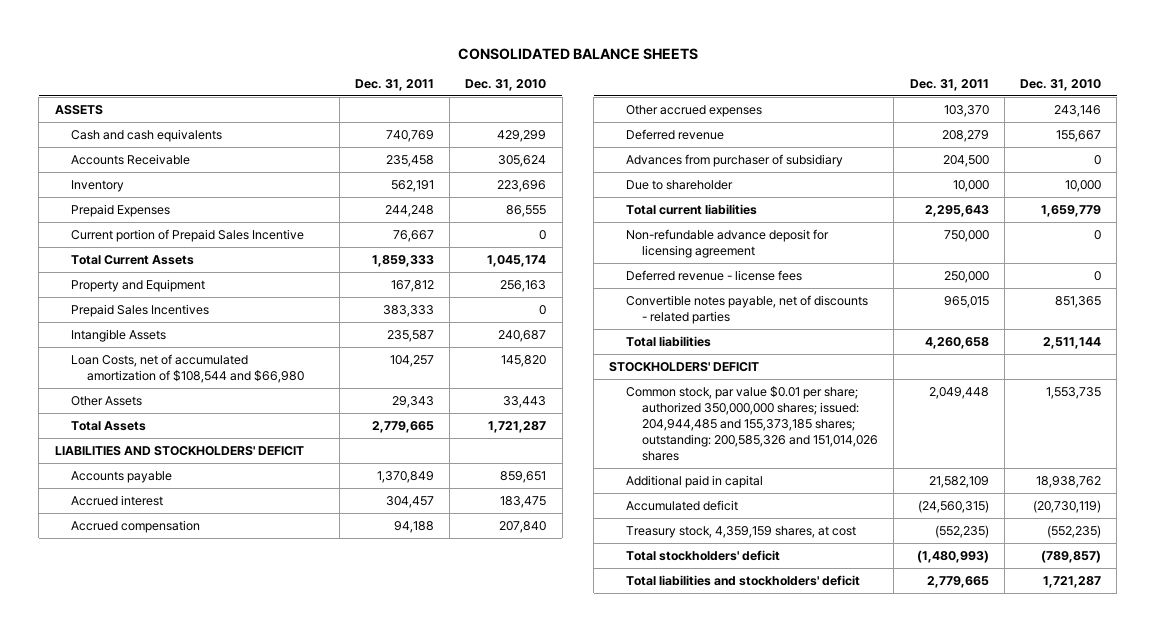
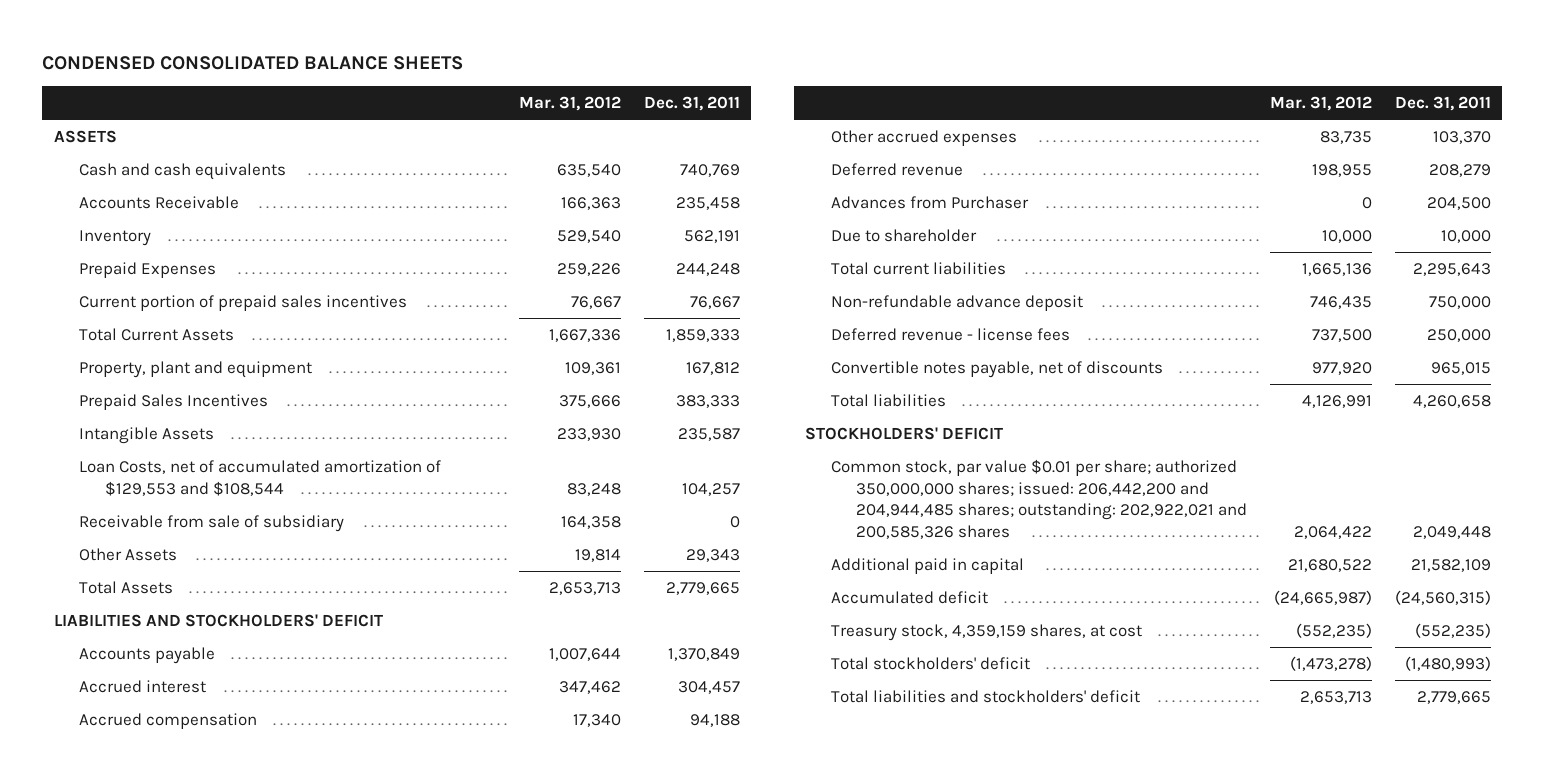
- CONSOLIDATED BALANCE SHEETS
+ CONDENSED CONSOLIDATED BALANCE SHEETS
- | Dec. 31, 2011 | Dec. 31, 2010
+ | Mar. 31, 2012 | Dec. 31, 2011
- Current portion of Prepaid Sales Incentive | 76,667 | 0
+ Current portion of prepaid sales incentives | 76,667 | 76,667
- Property and Equipment | 167,812 | 256,163
+ Property, plant and equipment | 109,361 | 167,812
- Loan Costs, net of accumulated amortization of $108,544 and $66,980 | 104,257 | 145,820
+ Loan Costs, net of accumulated amortization of $129,553 and $108,544 | 83,248 | 104,257
+ Receivable from sale of subsidiary | 164,358 | 0
- Advances from purchaser of subsidiary | 204,500 | 0
+ Advances from Purchaser | 0 | 204,500
- Non-refundable advance deposit for licensing agreement | 750,000 | 0
+ Non-refundable advance deposit | 746,435 | 750,000
- Convertible notes payable, net of discounts - related parties | 965,015 | 851,365
+ Convertible notes payable, net of discounts | 977,920 | 965,015
- Common stock, par value $0.01 per share; authorized 350,000,000 shares; issued: 204,944,485 and 155,373,185 shares; outstanding: 200,585,326 and 151,014,026 shares | 2,049,448 | 1,553,735
+ Common stock, par value $0.01 per share; authorized 350,000,000 shares; issued: 206,442,200 and 204,944,485 shares; outstanding: 202,922,021 and 200,585,326 shares | 2,064,422 | 2,049,448

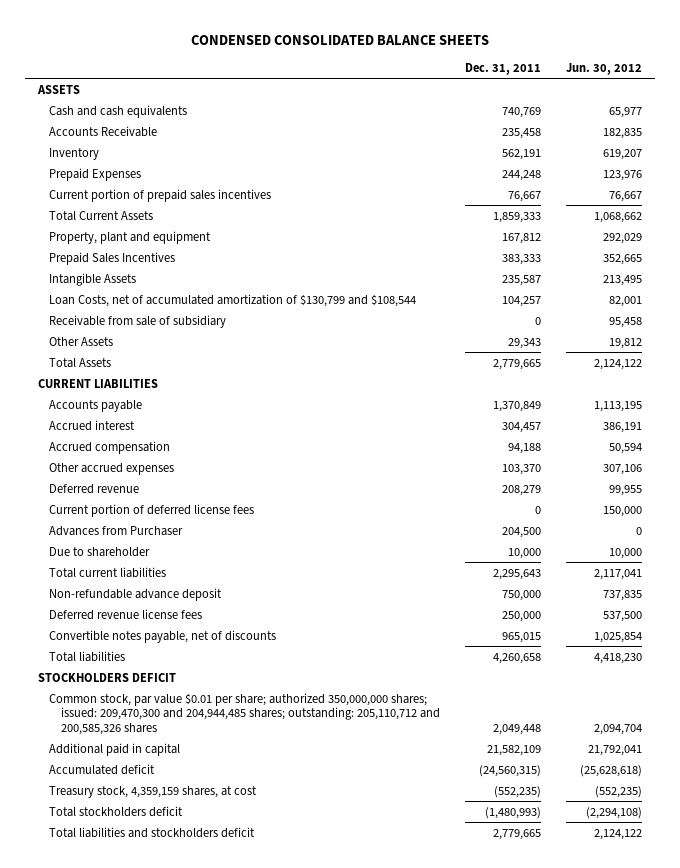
- | Mar. 31, 2012 | Dec. 31, 2011
+ | Dec. 31, 2011 | Jun. 30, 2012
- Loan Costs, net of accumulated amortization of $129,553 and $108,544 | 83,248 | 104,257
+ Loan Costs, net of accumulated amortization of $130,799 and $108,544 | 104,257 | 82,001
- LIABILITIES AND STOCKHOLDERS' DEFICIT
+ CURRENT LIABILITIES
+ Current portion of deferred license fees | 0 | 150,000
- Deferred revenue - license fees | 737,500 | 250,000
+ Deferred revenue license fees | 250,000 | 537,500
- STOCKHOLDERS' DEFICIT
- Common stock, par value $0.01 per share; authorized 350,000,000 shares; issued: 206,442,200 and 204,944,485 shares; outstanding: 202,922,021 and 200,585,326 shares | 2,064,422 | 2,049,448
+ STOCKHOLDERS DEFICIT
+ Common stock, par value $0.01 per share; authorized 350,000,000 shares; issued: 209,470,300 and 204,944,485 shares; outstanding: 205,110,712 and 200,585,326 shares | 2,049,448 | 2,094,704
- Total stockholders' deficit | (1,473,278) | (1,480,993)
- Total liabilities and stockholders' deficit | 2,653,713 | 2,779,665
+ Total stockholders deficit | (1,480,993) | (2,294,108)
+ Total liabilities and stockholders deficit | 2,779,665 | 2,124,122

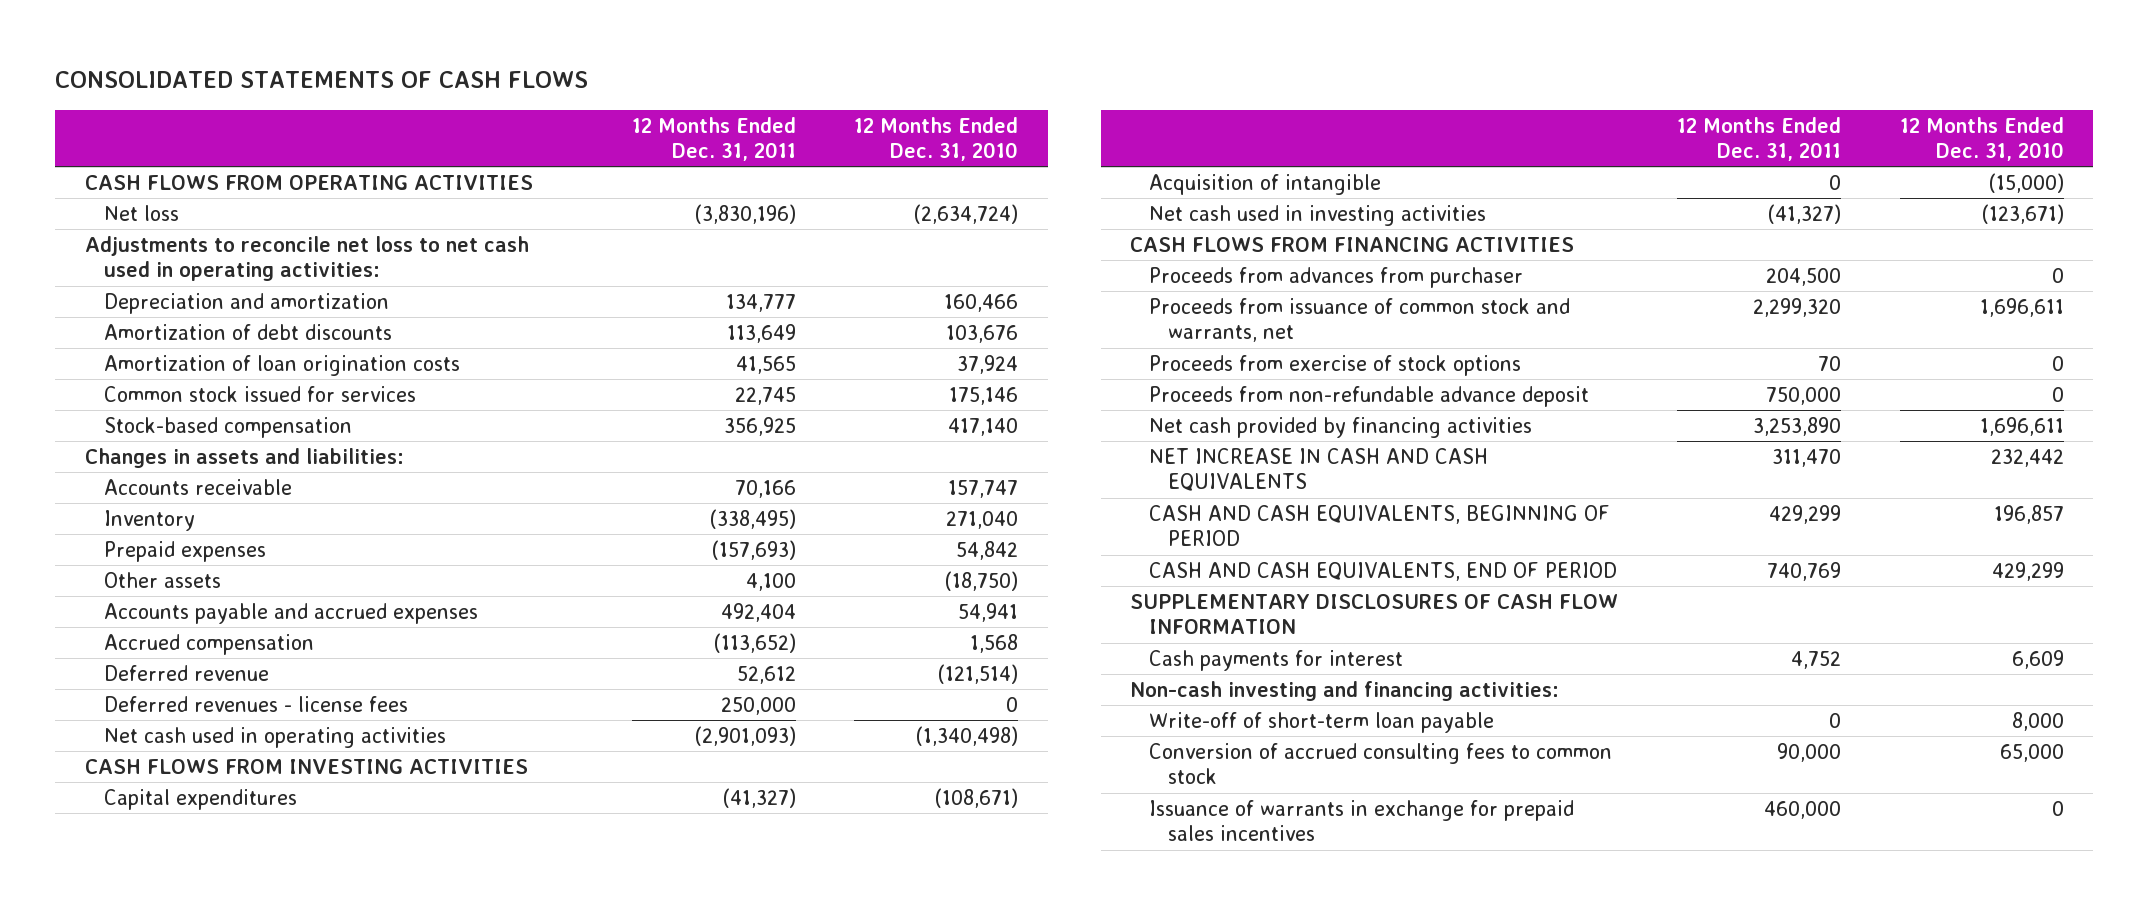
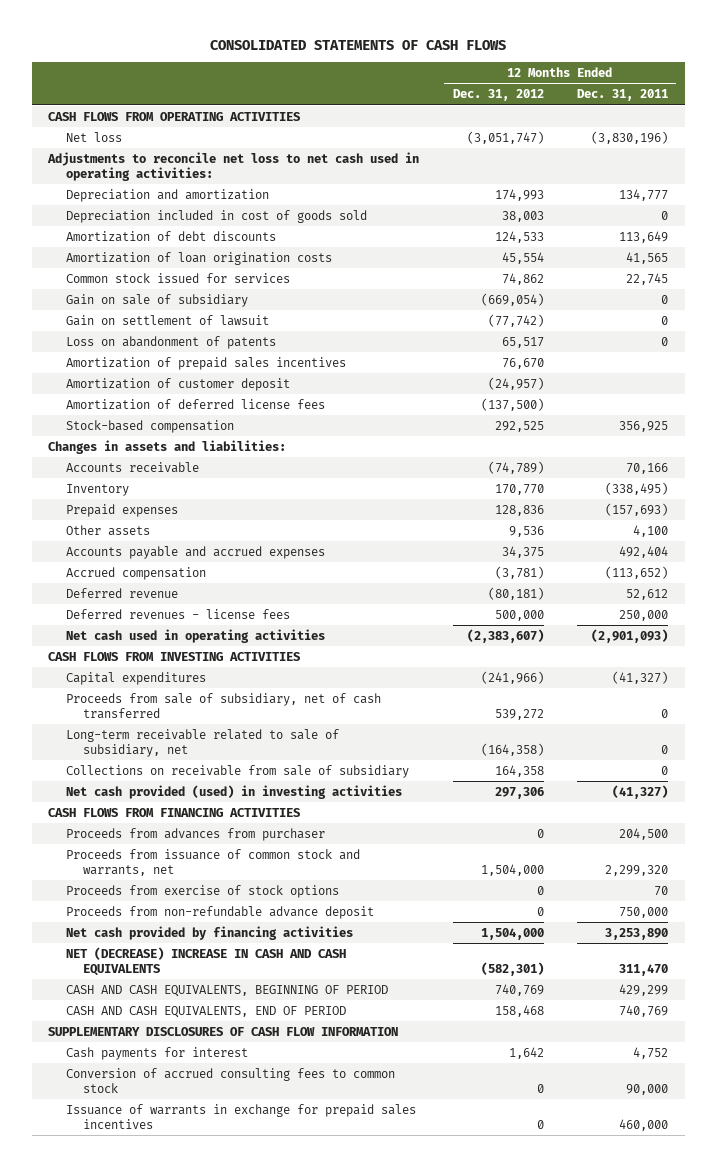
- | 12 Months Ended Dec. 31, 2011 | 12 Months Ended Dec. 31, 2010
+ | 12 Months Ended Dec. 31, 2012 | 12 Months Ended Dec. 31, 2011
+ Depreciation included in cost of goods sold | 38,003 | 0
+ Gain on sale of subsidiary | (669,054) | 0
+ Gain on settlement of lawsuit | (77,742) | 0
+ Loss on abandonment of patents | 65,517 | 0
+ Amortization of prepaid sales incentives | 76,670 |
+ Amortization of customer deposit | (24,957) |
+ Amortization of deferred license fees | (137,500) |
- Acquisition of intangible | 0 | (15,000)
- Net cash used in investing activities | (41,327) | (123,671)
+ Proceeds from sale of subsidiary, net of cash transferred | 539,272 | 0
+ Long-term receivable related to sale of subsidiary, net | (164,358) | 0
+ Collections on receivable from sale of subsidiary | 164,358 | 0
+ Net cash provided (used) in investing activities | 297,306 | (41,327)
- NET INCREASE IN CASH AND CASH EQUIVALENTS | 311,470 | 232,442
+ NET (DECREASE) INCREASE IN CASH AND CASH EQUIVALENTS | (582,301) | 311,470
- Non-cash investing and financing activities:
- Write-off of short-term loan payable | 0 | 8,000

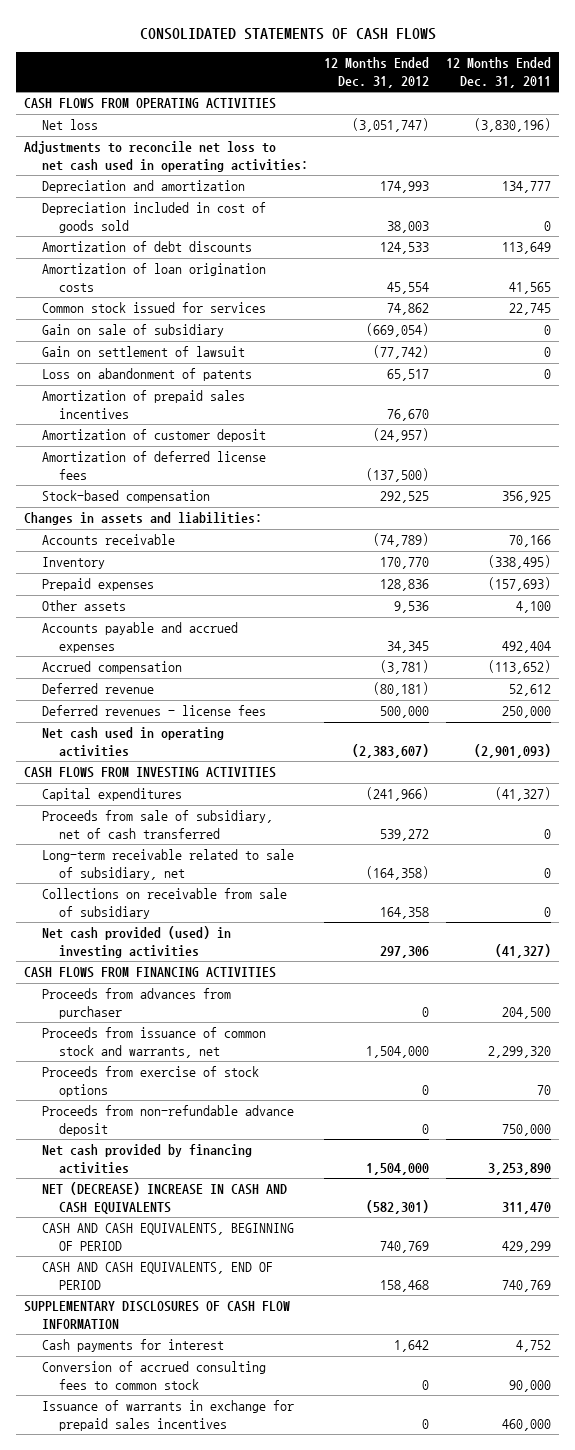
- Accounts payable and accrued expenses | 34,375 | 492,404
+ Accounts payable and accrued expenses | 34,345 | 492,404

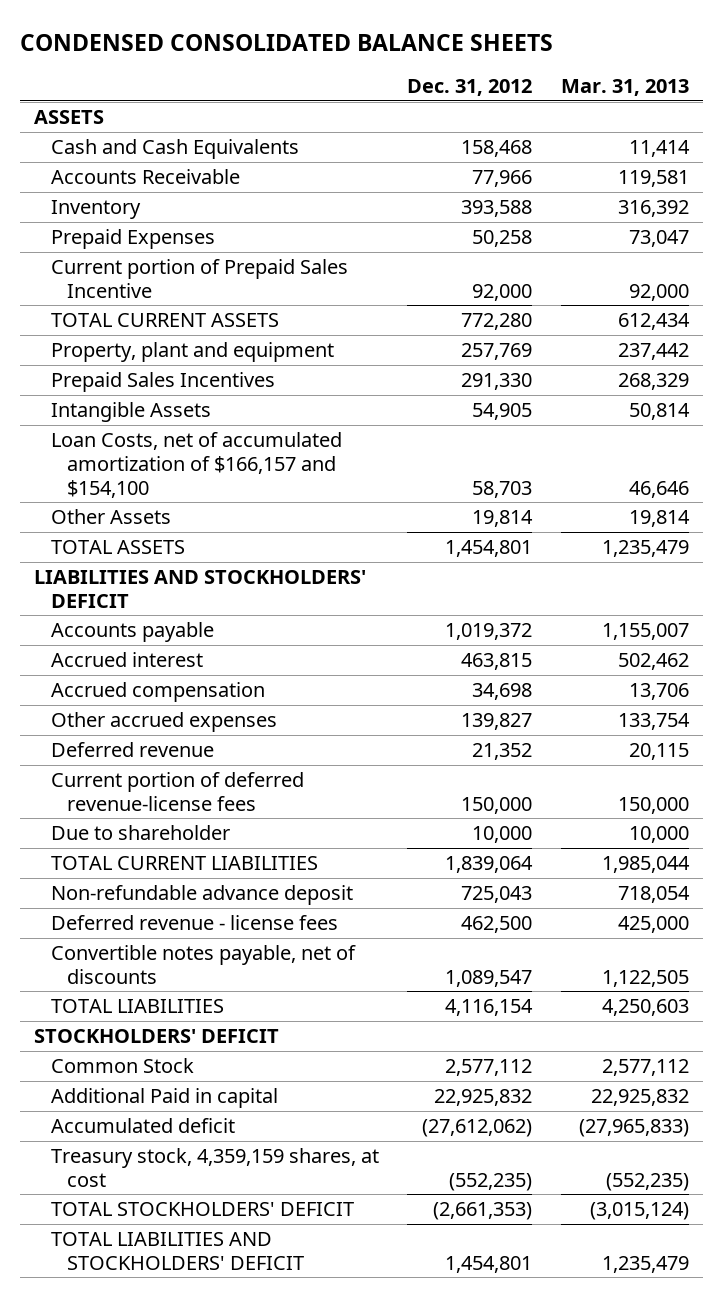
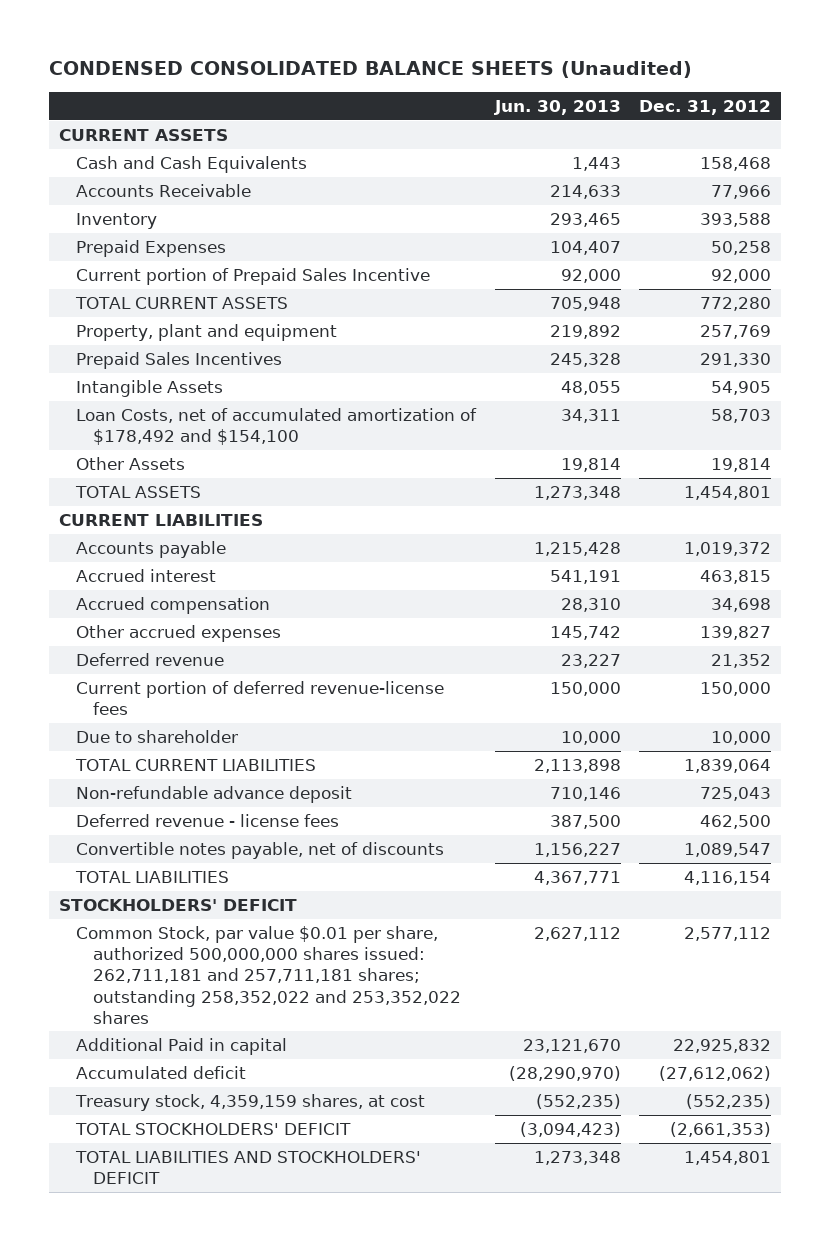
- CONDENSED CONSOLIDATED BALANCE SHEETS
+ CONDENSED CONSOLIDATED BALANCE SHEETS (Unaudited)
- | Dec. 31, 2012 | Mar. 31, 2013
+ | Jun. 30, 2013 | Dec. 31, 2012
- ASSETS
+ CURRENT ASSETS
- Loan Costs, net of accumulated amortization of $166,157 and $154,100 | 58,703 | 46,646
+ Loan Costs, net of accumulated amortization of $178,492 and $154,100 | 34,311 | 58,703
- LIABILITIES AND STOCKHOLDERS' DEFICIT
+ CURRENT LIABILITIES
- Common Stock | 2,577,112 | 2,577,112
+ Common Stock, par value $0.01 per share, authorized 500,000,000 shares issued: 262,711,181 and 257,711,181 shares; outstanding 258,352,022 and 253,352,022 shares | 2,627,112 | 2,577,112

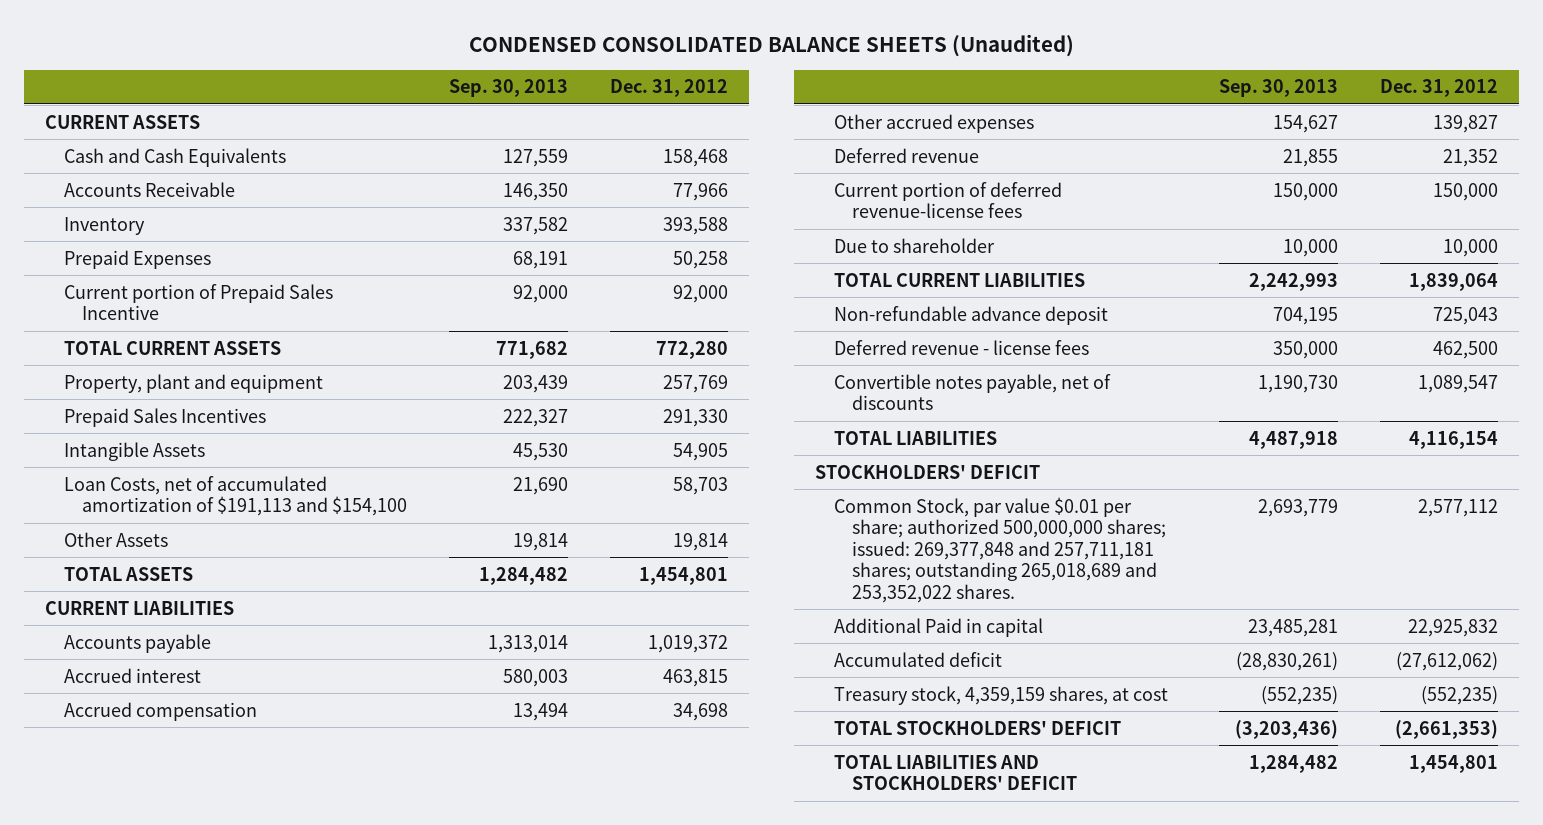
- | Jun. 30, 2013 | Dec. 31, 2012
+ | Sep. 30, 2013 | Dec. 31, 2012
- Loan Costs, net of accumulated amortization of $178,492 and $154,100 | 34,311 | 58,703
+ Loan Costs, net of accumulated amortization of $191,113 and $154,100 | 21,690 | 58,703
- Common Stock, par value $0.01 per share, authorized 500,000,000 shares issued: 262,711,181 and 257,711,181 shares; outstanding 258,352,022 and 253,352,022 shares | 2,627,112 | 2,577,112
+ Common Stock, par value $0.01 per share; authorized 500,000,000 shares; issued: 269,377,848 and 257,711,181 shares; outstanding 265,018,689 and 253,352,022 shares. | 2,693,779 | 2,577,112

